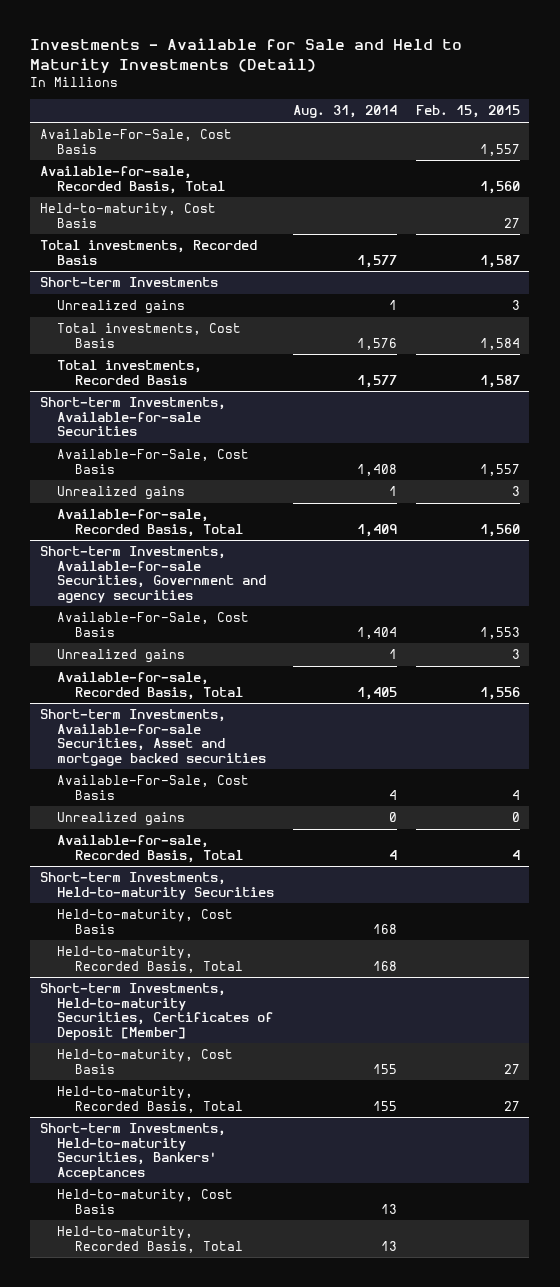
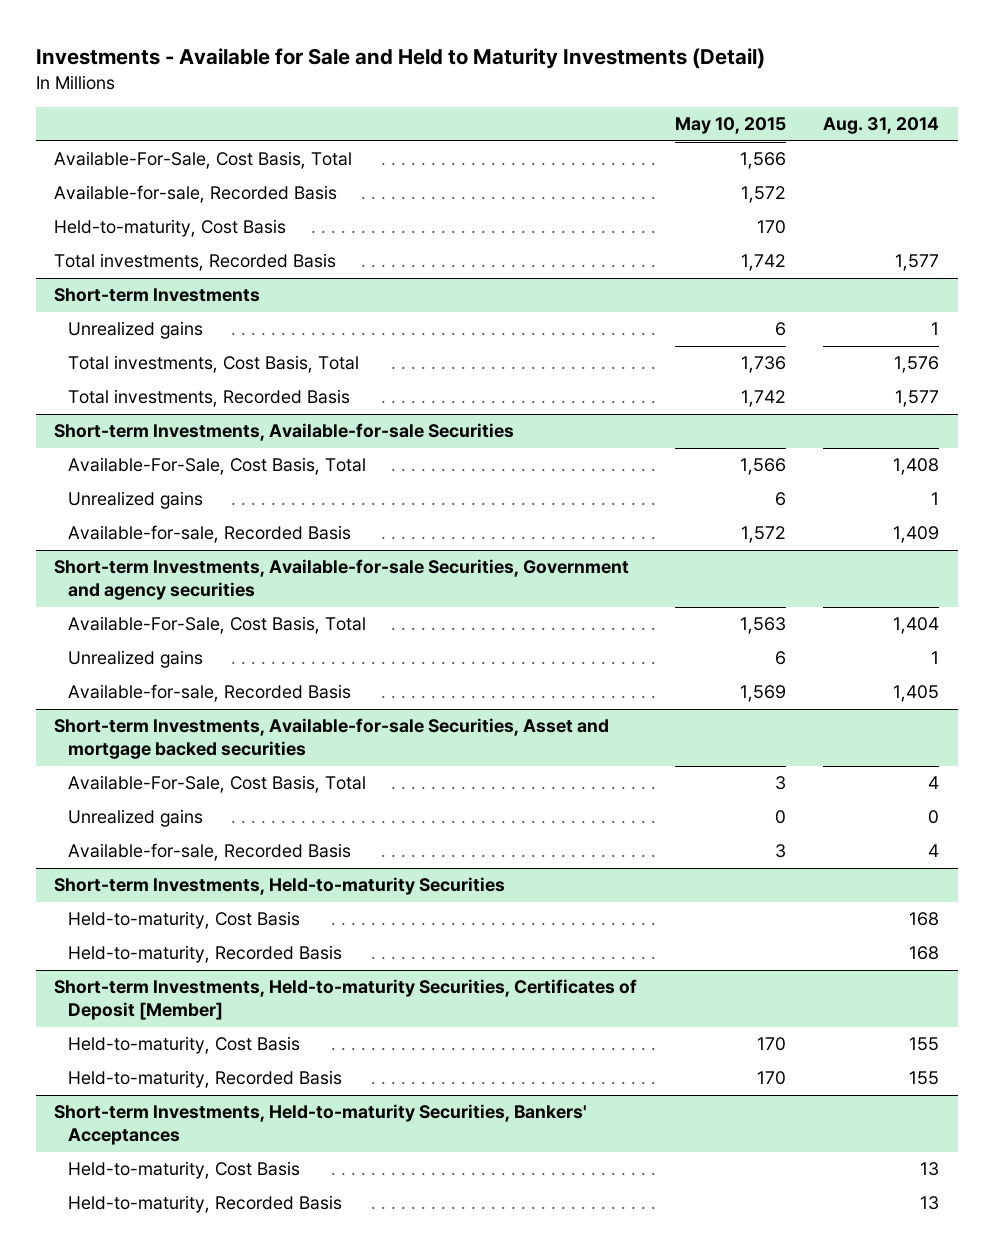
- | Aug. 31, 2014 | Feb. 15, 2015
+ | May 10, 2015 | Aug. 31, 2014
- Available-For-Sale, Cost Basis | | 1,557
- Available-for-sale, Recorded Basis, Total | | 1,560
+ Available-For-Sale, Cost Basis, Total | 1,566 |
+ Available-for-sale, Recorded Basis | 1,572 |
@ Short-term Investments
- Total investments, Cost Basis | 1,576 | 1,584
+ Total investments, Cost Basis, Total | 1,736 | 1,576
@ Short-term Investments, Available-for-sale Securities
- Available-For-Sale, Cost Basis | 1,408 | 1,557
+ Available-For-Sale, Cost Basis, Total | 1,566 | 1,408
- Available-for-sale, Recorded Basis, Total | 1,409 | 1,560
+ Available-for-sale, Recorded Basis | 1,572 | 1,409
@ Short-term Investments, Available-for-sale Securities, Government and agency securities
- Available-For-Sale, Cost Basis | 1,404 | 1,553
+ Available-For-Sale, Cost Basis, Total | 1,563 | 1,404
- Available-for-sale, Recorded Basis, Total | 1,405 | 1,556
+ Available-for-sale, Recorded Basis | 1,569 | 1,405
@ Short-term Investments, Available-for-sale Securities, Asset and mortgage backed securities
- Available-For-Sale, Cost Basis | 4 | 4
+ Available-For-Sale, Cost Basis, Total | 3 | 4
- Available-for-sale, Recorded Basis, Total | 4 | 4
+ Available-for-sale, Recorded Basis | 3 | 4
@ Short-term Investments, Held-to-maturity Securities
- Held-to-maturity, Recorded Basis, Total | 168 |
+ Held-to-maturity, Recorded Basis | | 168
@ Short-term Investments, Held-to-maturity Securities, Certificates of Deposit [Member]
- Held-to-maturity, Recorded Basis, Total | 155 | 27
+ Held-to-maturity, Recorded Basis | 170 | 155
@ Short-term Investments, Held-to-maturity Securities, Bankers' Acceptances
- Held-to-maturity, Recorded Basis, Total | 13 |
+ Held-to-maturity, Recorded Basis | | 13

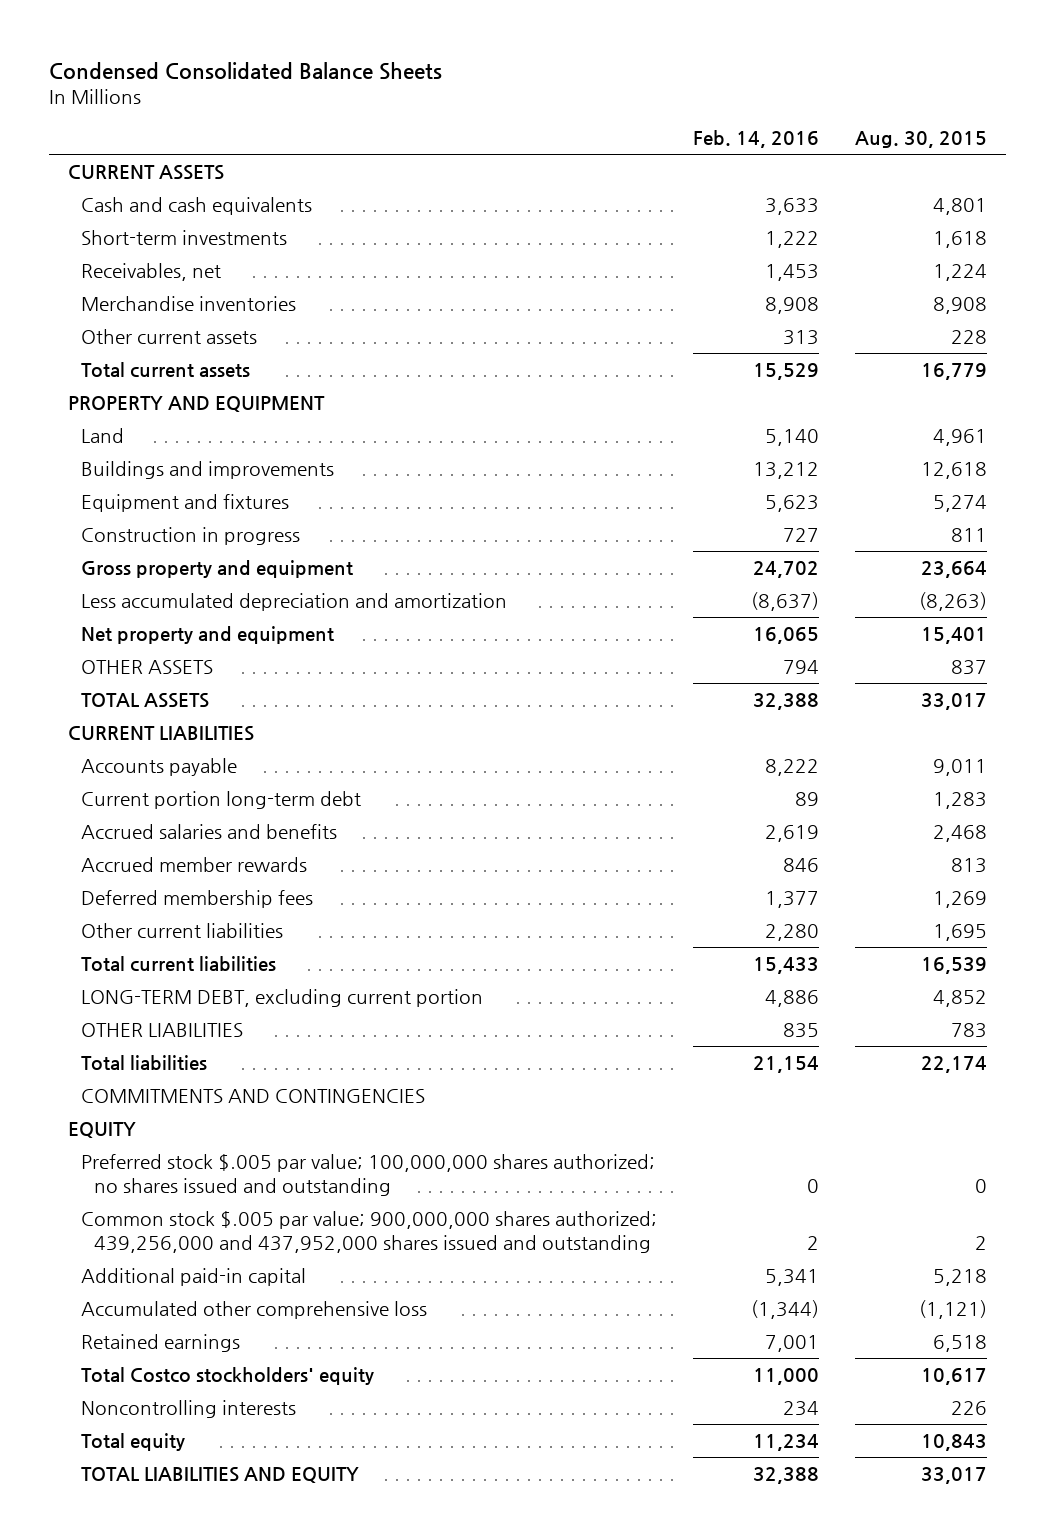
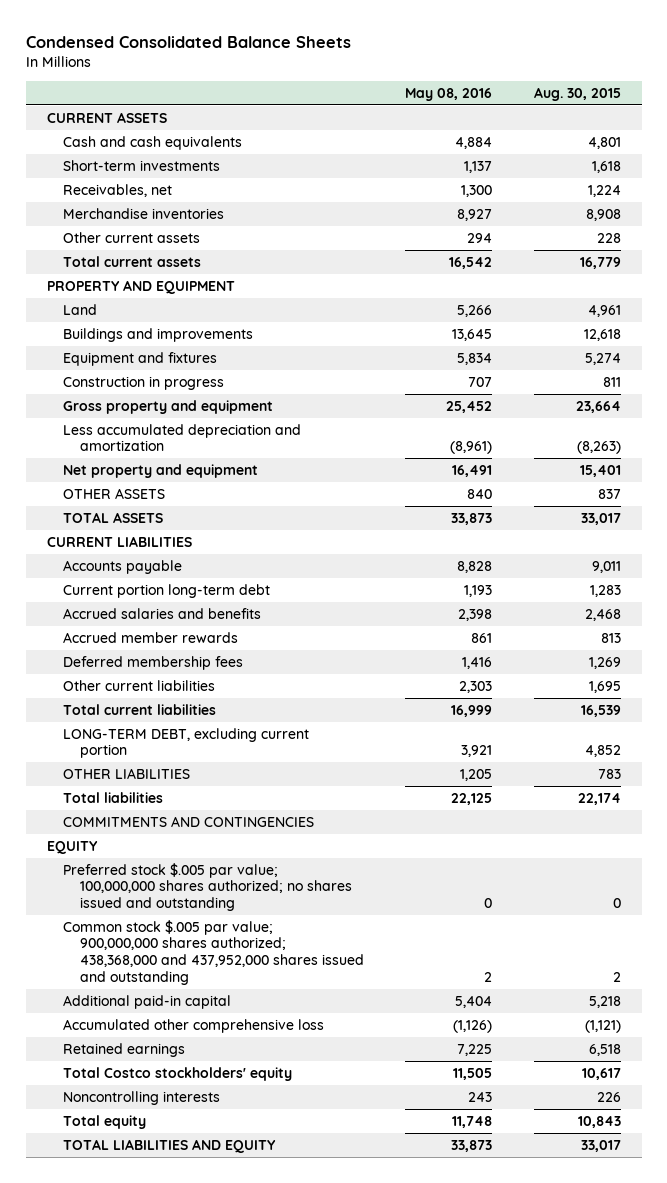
- | Feb. 14, 2016 | Aug. 30, 2015
+ | May 08, 2016 | Aug. 30, 2015
- Common stock $.005 par value; 900,000,000 shares authorized; 439,256,000 and 437,952,000 shares issued and outstanding | 2 | 2
+ Common stock $.005 par value; 900,000,000 shares authorized; 438,368,000 and 437,952,000 shares issued and outstanding | 2 | 2

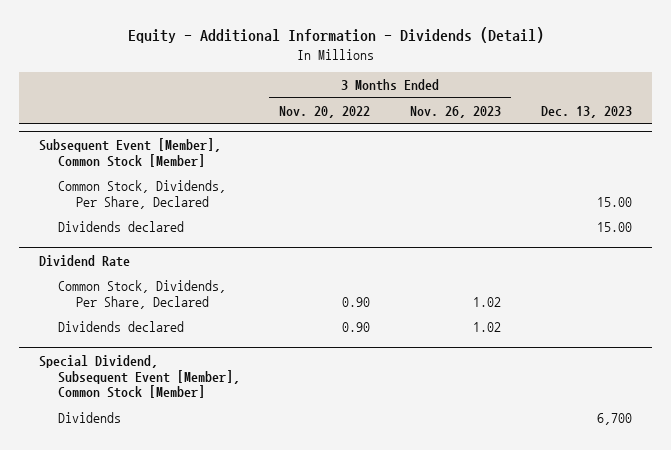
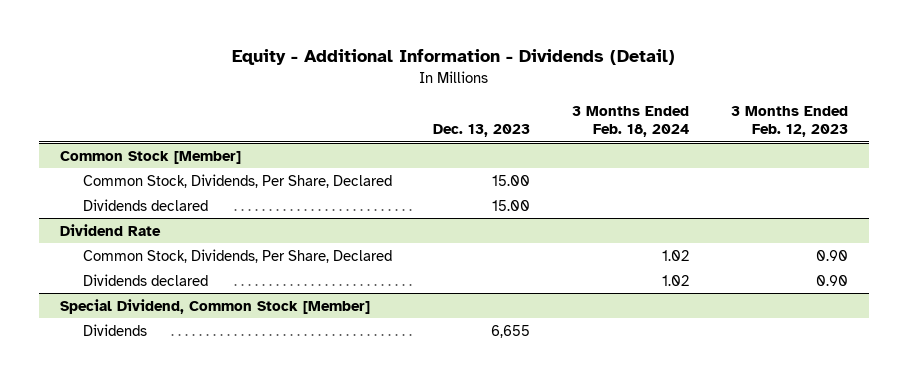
- | 3 Months Ended Nov. 20, 2022 | 3 Months Ended Nov. 26, 2023 | Dec. 13, 2023
+ | Dec. 13, 2023 | 3 Months Ended Feb. 18, 2024 | 3 Months Ended Feb. 12, 2023
- Subsequent Event [Member], Common Stock [Member]
+ Common Stock [Member]
- Special Dividend, Subsequent Event [Member], Common Stock [Member]
- Dividends | | | 6,700
+ Special Dividend, Common Stock [Member]
+ Dividends | 6,655 | |

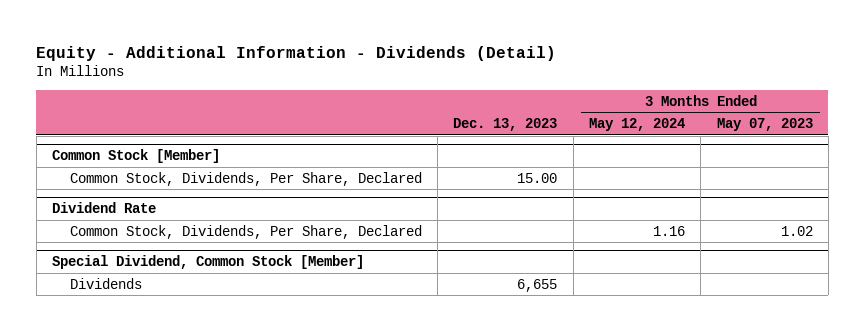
- | Dec. 13, 2023 | 3 Months Ended Feb. 18, 2024 | 3 Months Ended Feb. 12, 2023
+ | Dec. 13, 2023 | 3 Months Ended May 12, 2024 | 3 Months Ended May 07, 2023
@ Common Stock [Member]
- Dividends declared | 15.00 | |
@ Dividend Rate
- Dividends declared | | 1.02 | 0.90

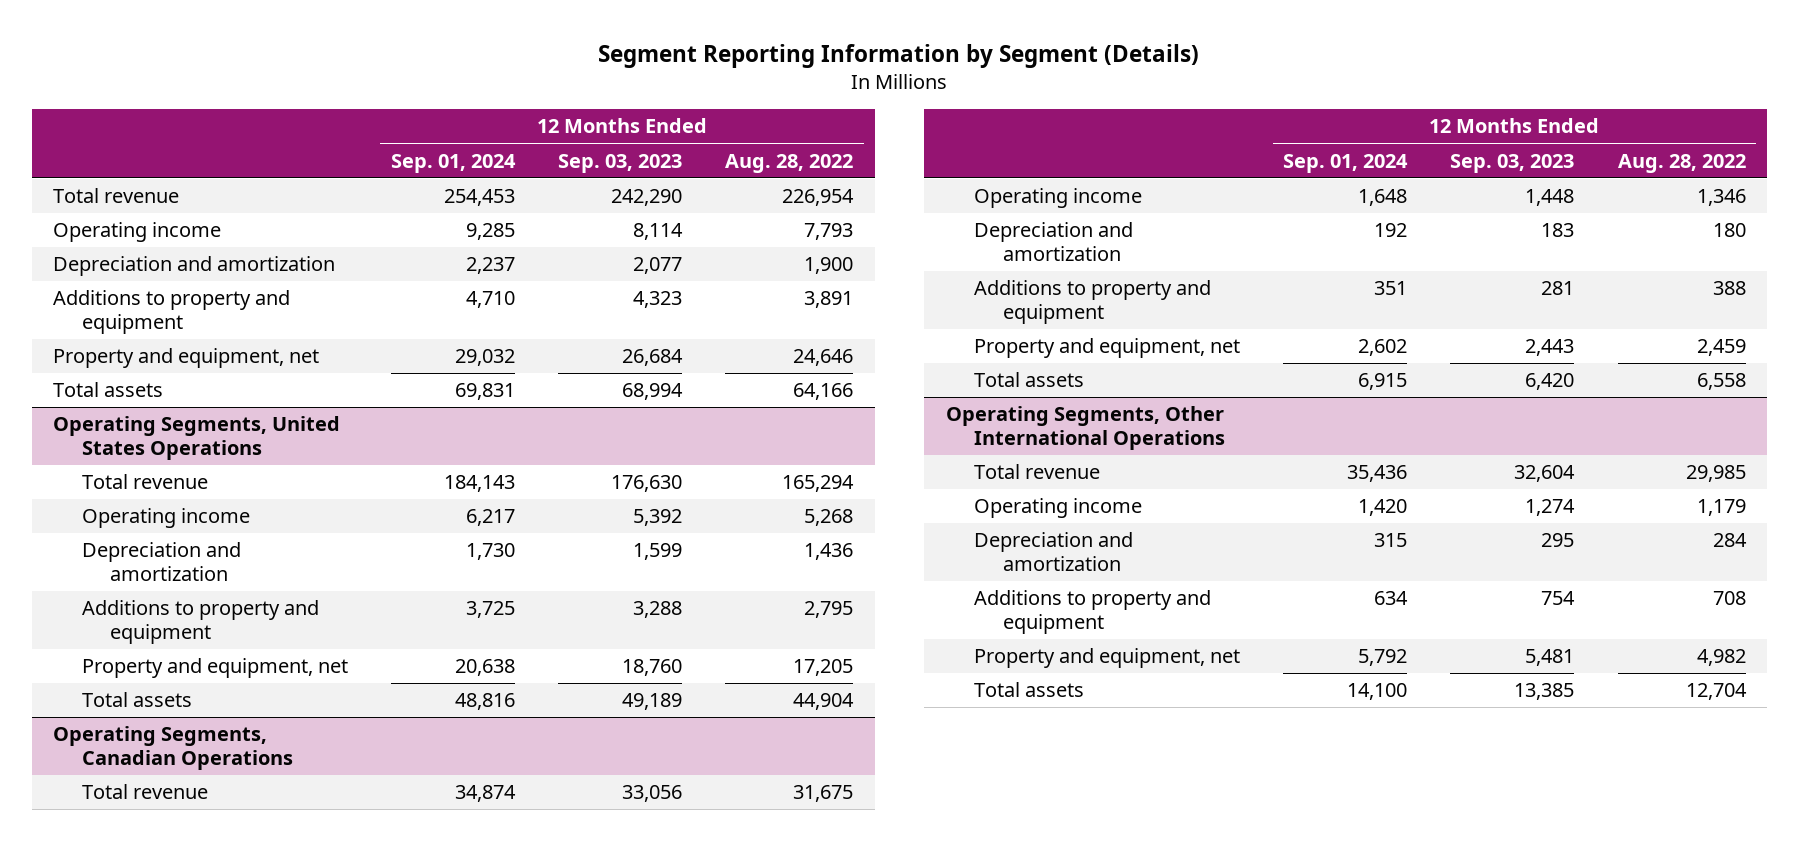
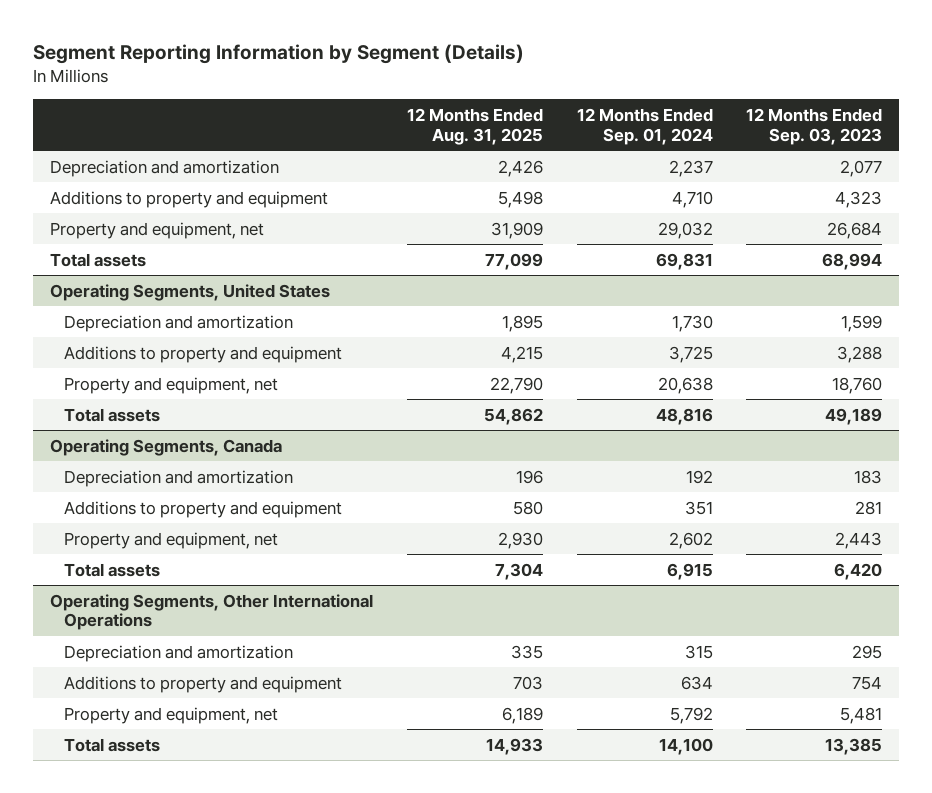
- | 12 Months Ended Sep. 01, 2024 | 12 Months Ended Sep. 03, 2023 | 12 Months Ended Aug. 28, 2022
+ | 12 Months Ended Aug. 31, 2025 | 12 Months Ended Sep. 01, 2024 | 12 Months Ended Sep. 03, 2023
- Total revenue | 254,453 | 242,290 | 226,954
- Operating income | 9,285 | 8,114 | 7,793
- Operating Segments, United States Operations
- Total revenue | 184,143 | 176,630 | 165,294
- Operating income | 6,217 | 5,392 | 5,268
+ Operating Segments, United States
- Operating Segments, Canadian Operations
- Total revenue | 34,874 | 33,056 | 31,675
- Operating income | 1,648 | 1,448 | 1,346
+ Operating Segments, Canada
@ Operating Segments, Other International Operations
- Total revenue | 35,436 | 32,604 | 29,985
- Operating income | 1,420 | 1,274 | 1,179

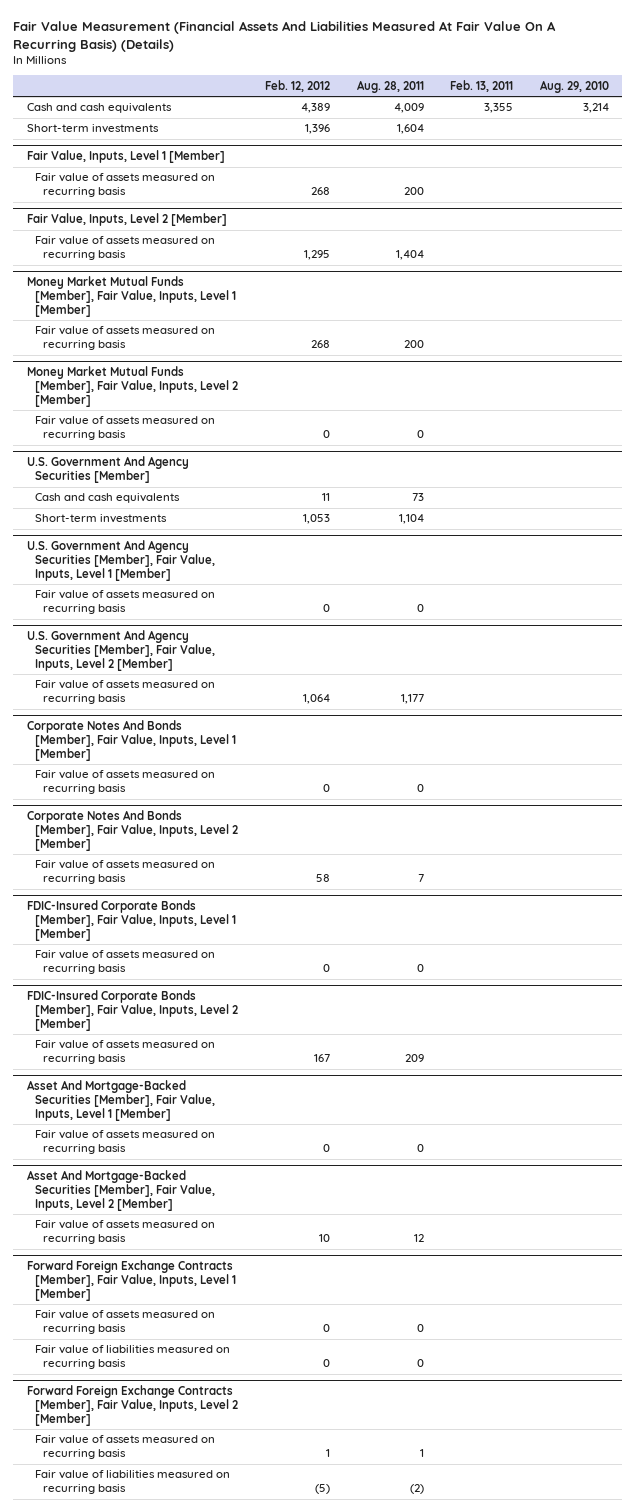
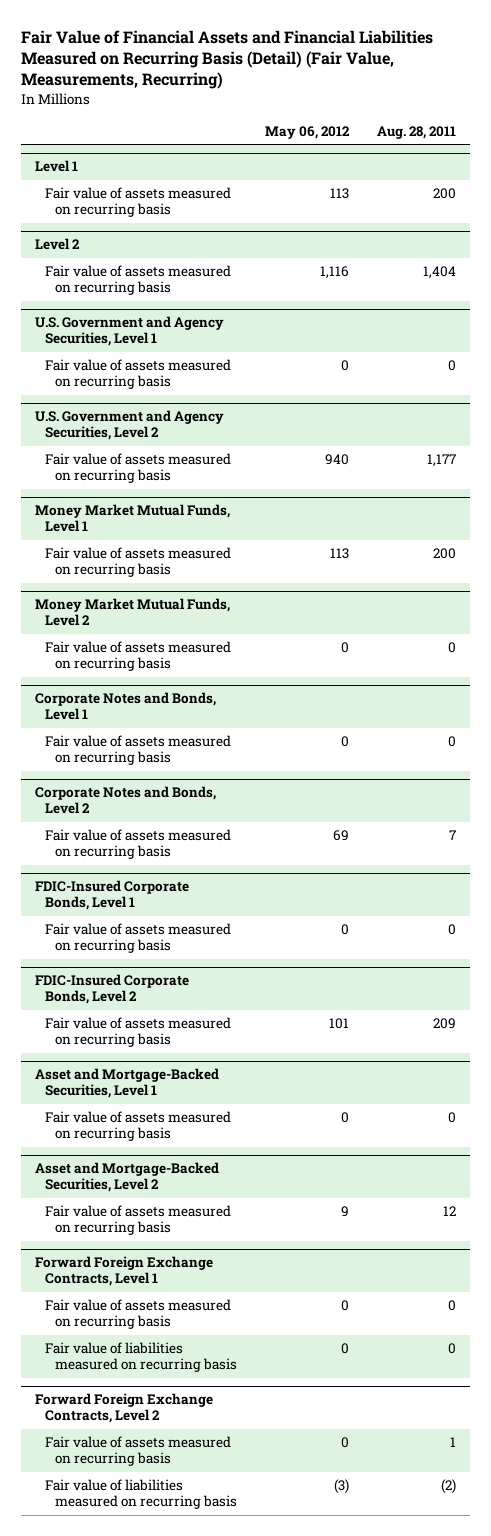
- Fair Value Measurement (Financial Assets And Liabilities Measured At Fair Value On A Recurring Basis) (Details)
+ Fair Value of Financial Assets and Financial Liabilities Measured on Recurring Basis (Detail) (Fair Value, Measurements, Recurring)
- | Feb. 12, 2012 | Aug. 28, 2011 | Feb. 13, 2011 | Aug. 29, 2010
+ | May 06, 2012 | Aug. 28, 2011
- Cash and cash equivalents | 4,389 | 4,009 | 3,355 | 3,214
- Short-term investments | 1,396 | 1,604 | |
- Fair Value, Inputs, Level 1 [Member]
+ Level 1
- Fair Value, Inputs, Level 2 [Member]
+ Level 2
- Money Market Mutual Funds [Member], Fair Value, Inputs, Level 1 [Member]
- Fair value of assets measured on recurring basis | 268 | 200 | |
- Money Market Mutual Funds [Member], Fair Value, Inputs, Level 2 [Member]
- Fair value of assets measured on recurring basis | 0 | 0 | |
- U.S. Government And Agency Securities [Member]
- Cash and cash equivalents | 11 | 73 | |
- Short-term investments | 1,053 | 1,104 | |
- U.S. Government And Agency Securities [Member], Fair Value, Inputs, Level 1 [Member]
+ U.S. Government and Agency Securities, Level 1
- U.S. Government And Agency Securities [Member], Fair Value, Inputs, Level 2 [Member]
+ U.S. Government and Agency Securities, Level 2
- Corporate Notes And Bonds [Member], Fair Value, Inputs, Level 1 [Member]
+ Money Market Mutual Funds, Level 1
+ Fair value of assets measured on recurring basis | 113 | 200
+ Money Market Mutual Funds, Level 2
- Corporate Notes And Bonds [Member], Fair Value, Inputs, Level 2 [Member]
+ Corporate Notes and Bonds, Level 1
+ Fair value of assets measured on recurring basis | 0 | 0
+ Corporate Notes and Bonds, Level 2
- FDIC-Insured Corporate Bonds [Member], Fair Value, Inputs, Level 1 [Member]
+ FDIC-Insured Corporate Bonds, Level 1
- FDIC-Insured Corporate Bonds [Member], Fair Value, Inputs, Level 2 [Member]
+ FDIC-Insured Corporate Bonds, Level 2
- Asset And Mortgage-Backed Securities [Member], Fair Value, Inputs, Level 1 [Member]
+ Asset and Mortgage-Backed Securities, Level 1
- Asset And Mortgage-Backed Securities [Member], Fair Value, Inputs, Level 2 [Member]
+ Asset and Mortgage-Backed Securities, Level 2
- Forward Foreign Exchange Contracts [Member], Fair Value, Inputs, Level 1 [Member]
+ Forward Foreign Exchange Contracts, Level 1
- Forward Foreign Exchange Contracts [Member], Fair Value, Inputs, Level 2 [Member]
+ Forward Foreign Exchange Contracts, Level 2

